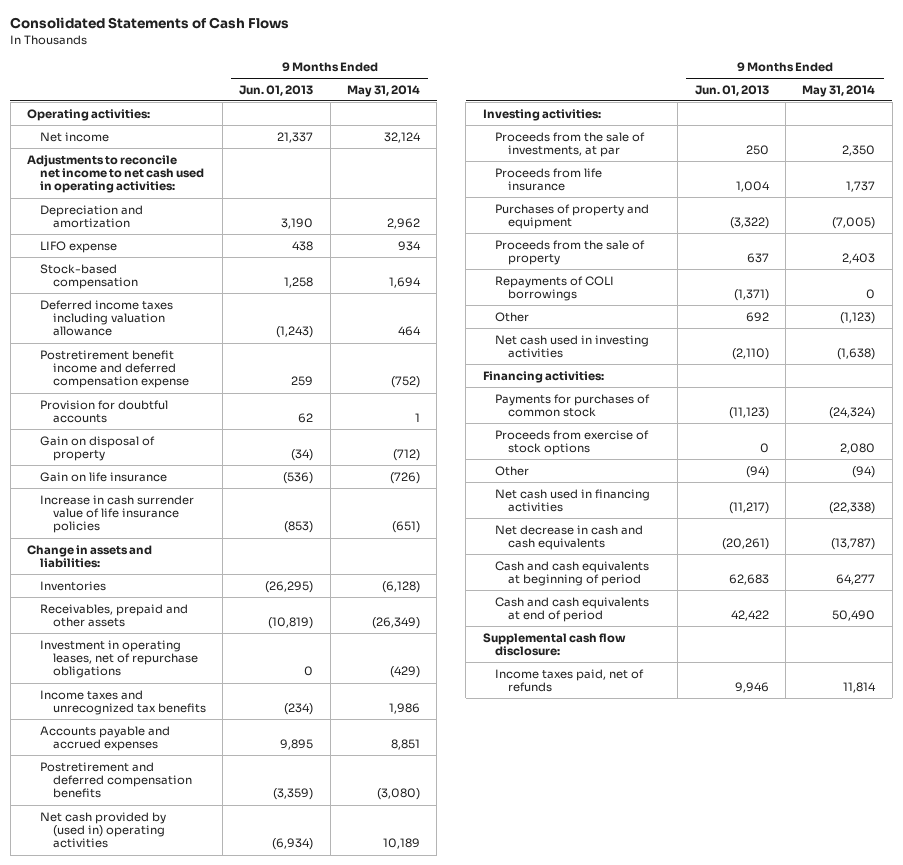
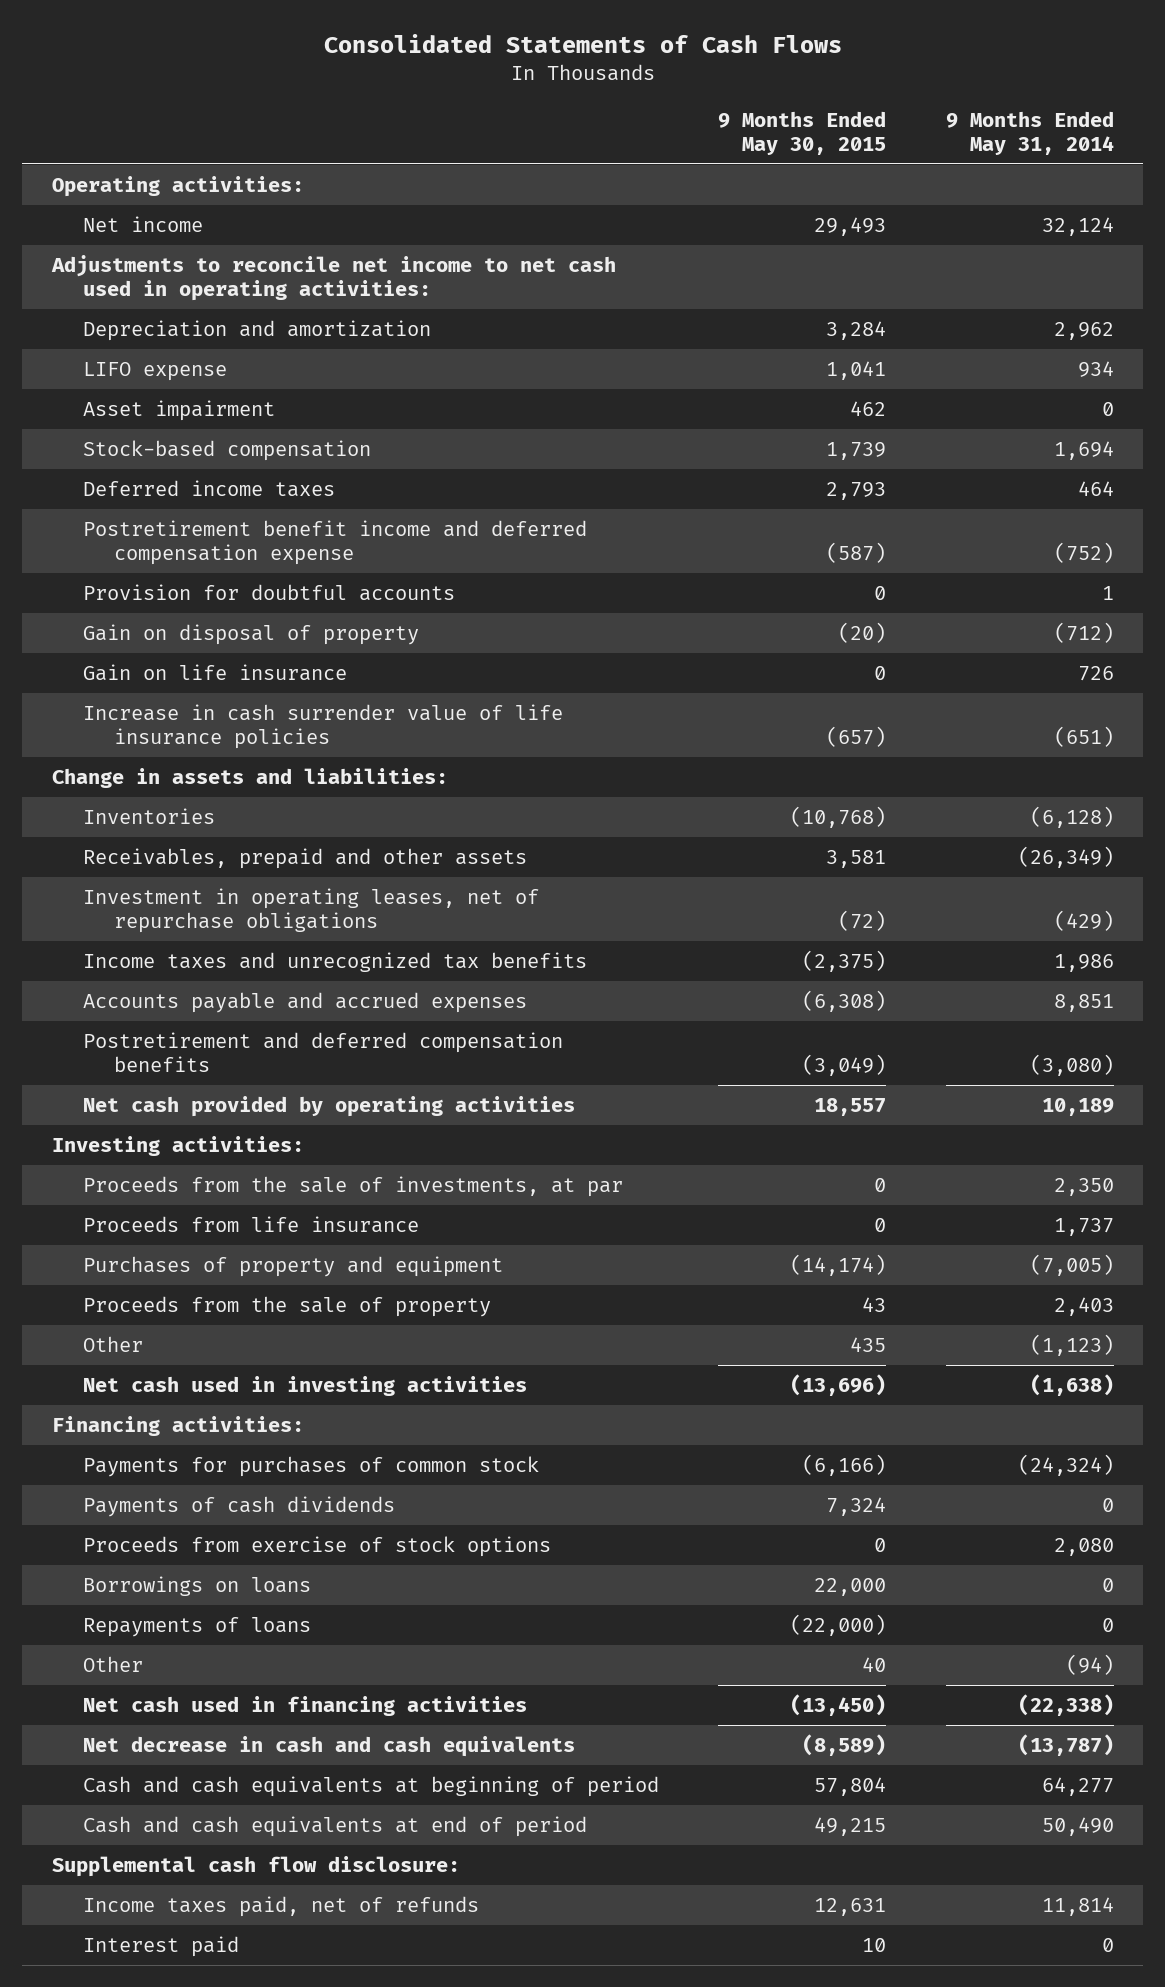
- | 9 Months Ended Jun. 01, 2013 | 9 Months Ended May 31, 2014
+ | 9 Months Ended May 30, 2015 | 9 Months Ended May 31, 2014
+ Asset impairment | 462 | 0
- Deferred income taxes including valuation allowance | (1,243) | 464
+ Deferred income taxes | 2,793 | 464
- Gain on life insurance | (536) | (726)
+ Gain on life insurance | 0 | 726
- Net cash provided by (used in) operating activities | (6,934) | 10,189
+ Net cash provided by operating activities | 18,557 | 10,189
- Repayments of COLI borrowings | (1,371) | 0
+ Payments of cash dividends | 7,324 | 0
+ Borrowings on loans | 22,000 | 0
+ Repayments of loans | (22,000) | 0
+ Interest paid | 10 | 0

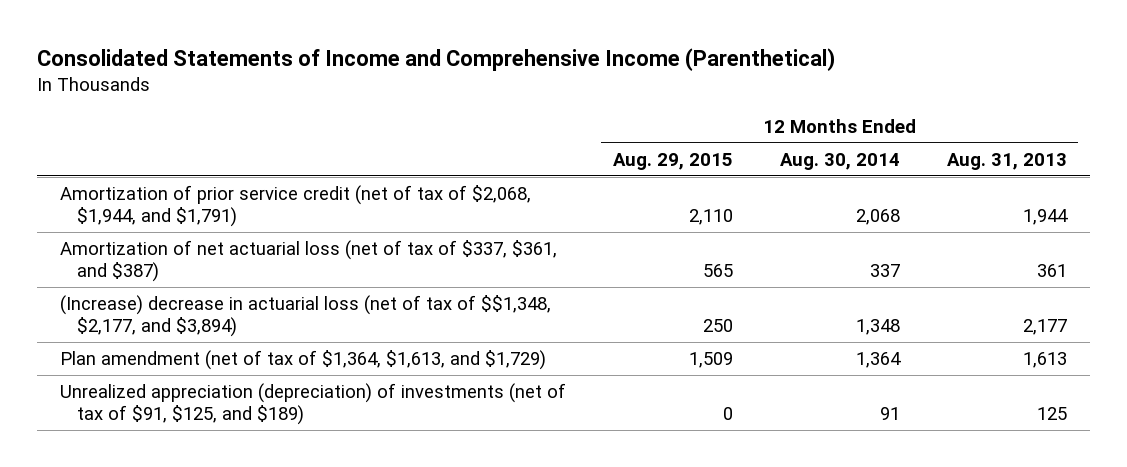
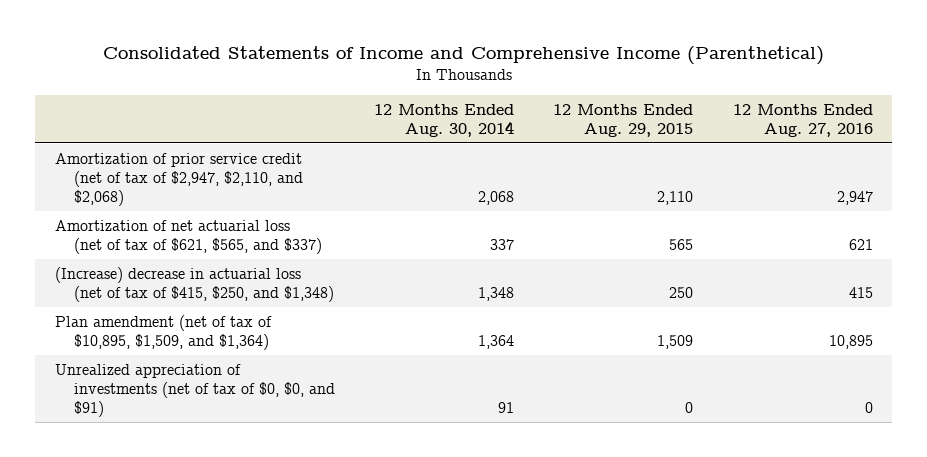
- | 12 Months Ended Aug. 29, 2015 | 12 Months Ended Aug. 30, 2014 | 12 Months Ended Aug. 31, 2013
+ | 12 Months Ended Aug. 30, 2014 | 12 Months Ended Aug. 29, 2015 | 12 Months Ended Aug. 27, 2016
- Amortization of prior service credit (net of tax of $2,068, $1,944, and $1,791) | 2,110 | 2,068 | 1,944
- Amortization of net actuarial loss (net of tax of $337, $361, and $387) | 565 | 337 | 361
- (Increase) decrease in actuarial loss (net of tax of $$1,348, $2,177, and $3,894) | 250 | 1,348 | 2,177
- Plan amendment (net of tax of $1,364, $1,613, and $1,729) | 1,509 | 1,364 | 1,613
- Unrealized appreciation (depreciation) of investments (net of tax of $91, $125, and $189) | 0 | 91 | 125
+ Amortization of prior service credit (net of tax of $2,947, $2,110, and $2,068) | 2,068 | 2,110 | 2,947
+ Amortization of net actuarial loss (net of tax of $621, $565, and $337) | 337 | 565 | 621
+ (Increase) decrease in actuarial loss (net of tax of $415, $250, and $1,348) | 1,348 | 250 | 415
+ Plan amendment (net of tax of $10,895, $1,509, and $1,364) | 1,364 | 1,509 | 10,895
+ Unrealized appreciation of investments (net of tax of $0, $0, and $91) | 91 | 0 | 0

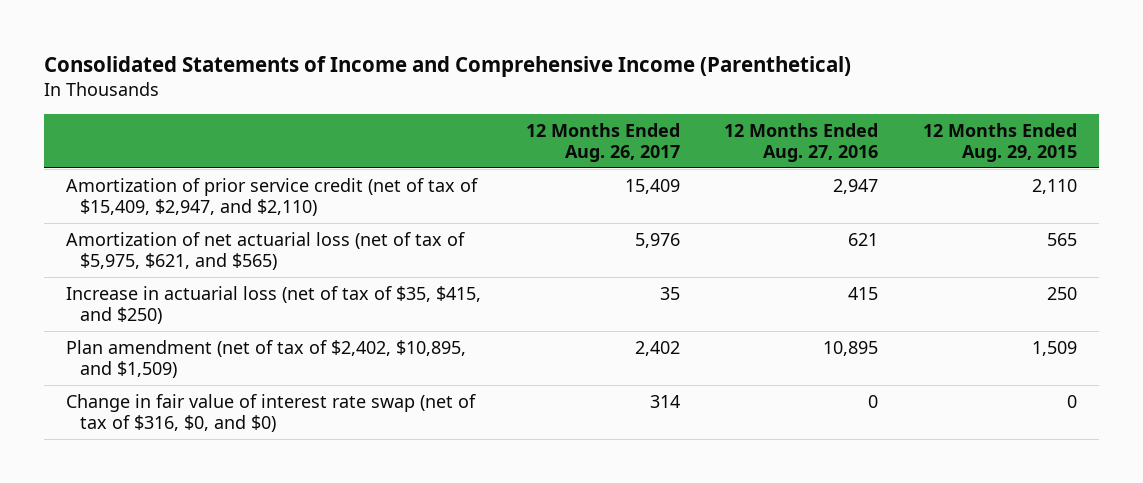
- | 12 Months Ended Aug. 30, 2014 | 12 Months Ended Aug. 29, 2015 | 12 Months Ended Aug. 27, 2016
+ | 12 Months Ended Aug. 26, 2017 | 12 Months Ended Aug. 27, 2016 | 12 Months Ended Aug. 29, 2015
- Amortization of prior service credit (net of tax of $2,947, $2,110, and $2,068) | 2,068 | 2,110 | 2,947
- Amortization of net actuarial loss (net of tax of $621, $565, and $337) | 337 | 565 | 621
- (Increase) decrease in actuarial loss (net of tax of $415, $250, and $1,348) | 1,348 | 250 | 415
- Plan amendment (net of tax of $10,895, $1,509, and $1,364) | 1,364 | 1,509 | 10,895
- Unrealized appreciation of investments (net of tax of $0, $0, and $91) | 91 | 0 | 0
+ Amortization of prior service credit (net of tax of $15,409, $2,947, and $2,110) | 15,409 | 2,947 | 2,110
+ Amortization of net actuarial loss (net of tax of $5,975, $621, and $565) | 5,976 | 621 | 565
+ Increase in actuarial loss (net of tax of $35, $415, and $250) | 35 | 415 | 250
+ Plan amendment (net of tax of $2,402, $10,895, and $1,509) | 2,402 | 10,895 | 1,509
+ Change in fair value of interest rate swap (net of tax of $316, $0, and $0) | 314 | 0 | 0

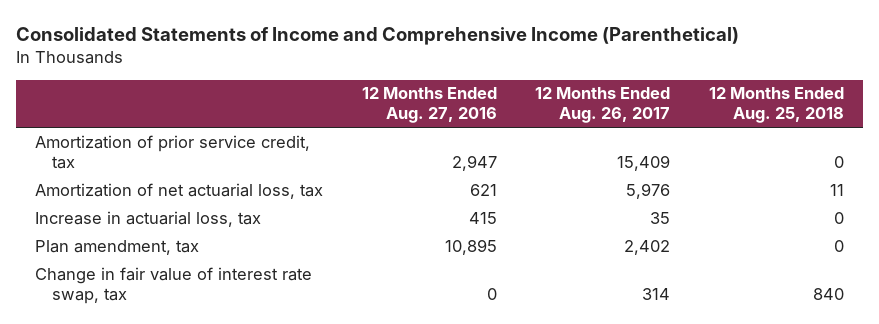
- | 12 Months Ended Aug. 26, 2017 | 12 Months Ended Aug. 27, 2016 | 12 Months Ended Aug. 29, 2015
+ | 12 Months Ended Aug. 27, 2016 | 12 Months Ended Aug. 26, 2017 | 12 Months Ended Aug. 25, 2018
- Amortization of prior service credit (net of tax of $15,409, $2,947, and $2,110) | 15,409 | 2,947 | 2,110
- Amortization of net actuarial loss (net of tax of $5,975, $621, and $565) | 5,976 | 621 | 565
- Increase in actuarial loss (net of tax of $35, $415, and $250) | 35 | 415 | 250
- Plan amendment (net of tax of $2,402, $10,895, and $1,509) | 2,402 | 10,895 | 1,509
- Change in fair value of interest rate swap (net of tax of $316, $0, and $0) | 314 | 0 | 0
+ Amortization of prior service credit, tax | 2,947 | 15,409 | 0
+ Amortization of net actuarial loss, tax | 621 | 5,976 | 11
+ Increase in actuarial loss, tax | 415 | 35 | 0
+ Plan amendment, tax | 10,895 | 2,402 | 0
+ Change in fair value of interest rate swap, tax | 0 | 314 | 840

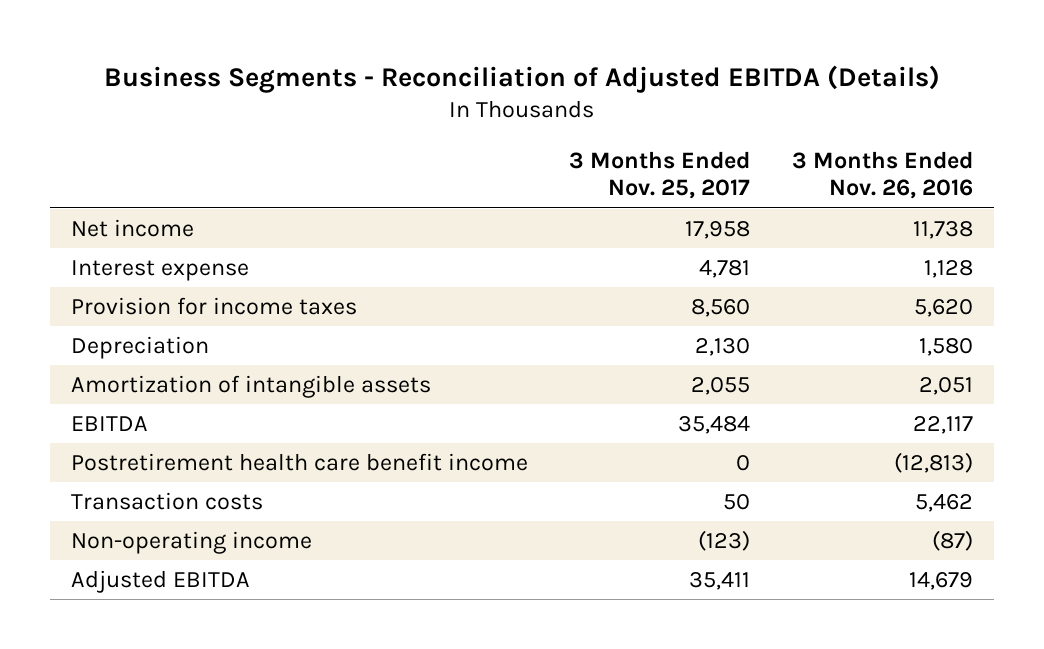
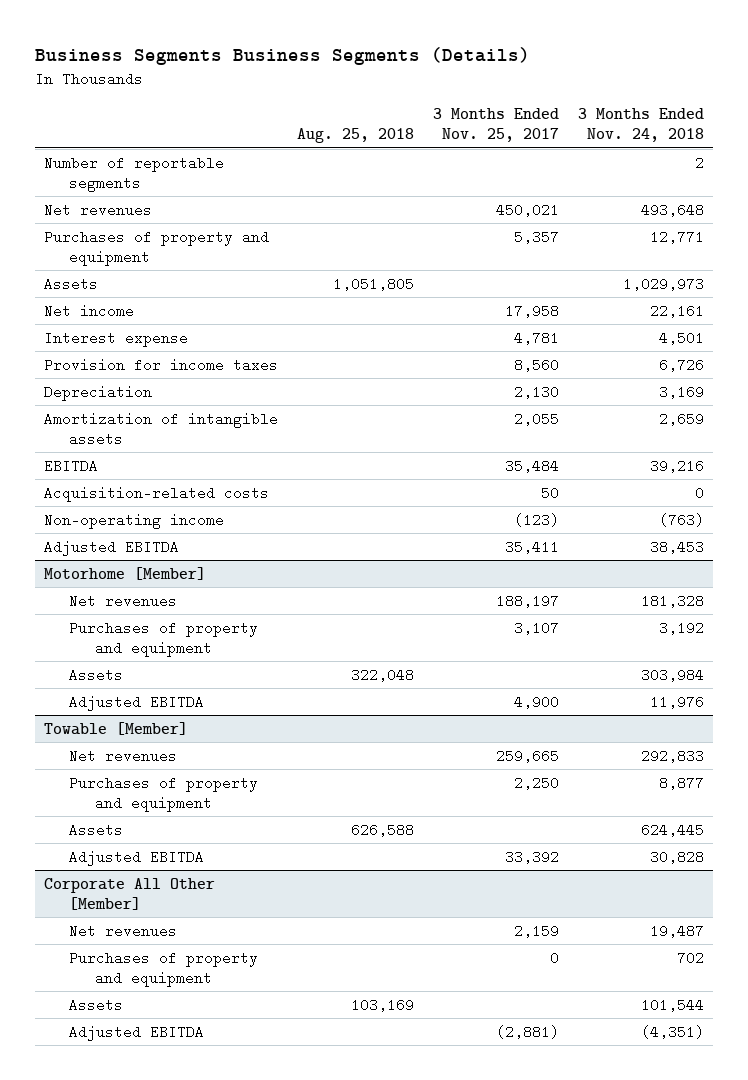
- Business Segments - Reconciliation of Adjusted EBITDA (Details)
+ Business Segments Business Segments (Details)
- | 3 Months Ended Nov. 25, 2017 | 3 Months Ended Nov. 26, 2016
+ | Aug. 25, 2018 | 3 Months Ended Nov. 25, 2017 | 3 Months Ended Nov. 24, 2018
+ Number of reportable segments | | | 2
+ Net revenues | | 450,021 | 493,648
+ Purchases of property and equipment | | 5,357 | 12,771
+ Assets | 1,051,805 | | 1,029,973
- Postretirement health care benefit income | 0 | (12,813)
- Transaction costs | 50 | 5,462
+ Acquisition-related costs | | 50 | 0
+ Motorhome [Member]
+ Net revenues | | 188,197 | 181,328
+ Purchases of property and equipment | | 3,107 | 3,192
+ Assets | 322,048 | | 303,984
+ Adjusted EBITDA | | 4,900 | 11,976
+ Towable [Member]
+ Net revenues | | 259,665 | 292,833
+ Purchases of property and equipment | | 2,250 | 8,877
+ Assets | 626,588 | | 624,445
+ Adjusted EBITDA | | 33,392 | 30,828
+ Corporate All Other [Member]
+ Net revenues | | 2,159 | 19,487
+ Purchases of property and equipment | | 0 | 702
+ Assets | 103,169 | | 101,544
+ Adjusted EBITDA | | (2,881) | (4,351)

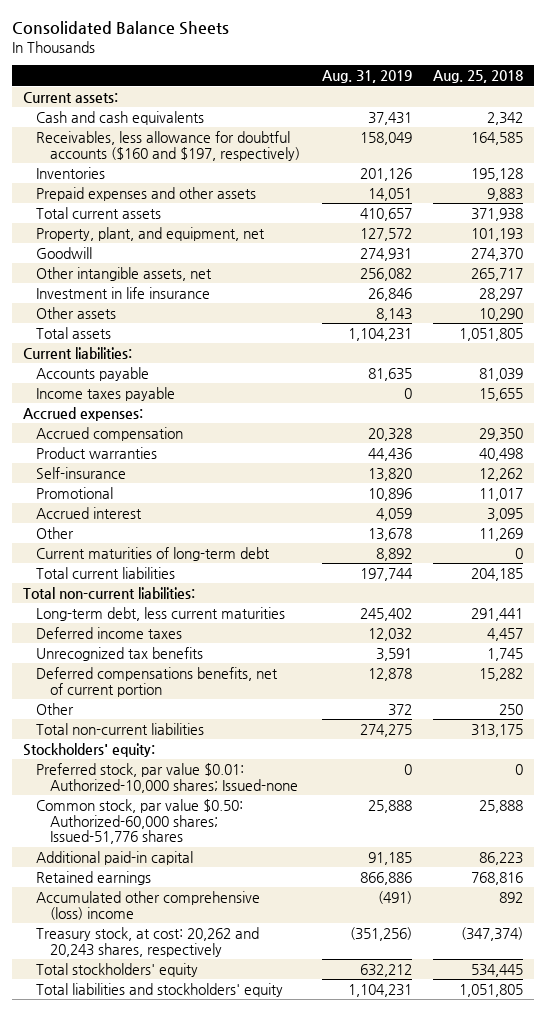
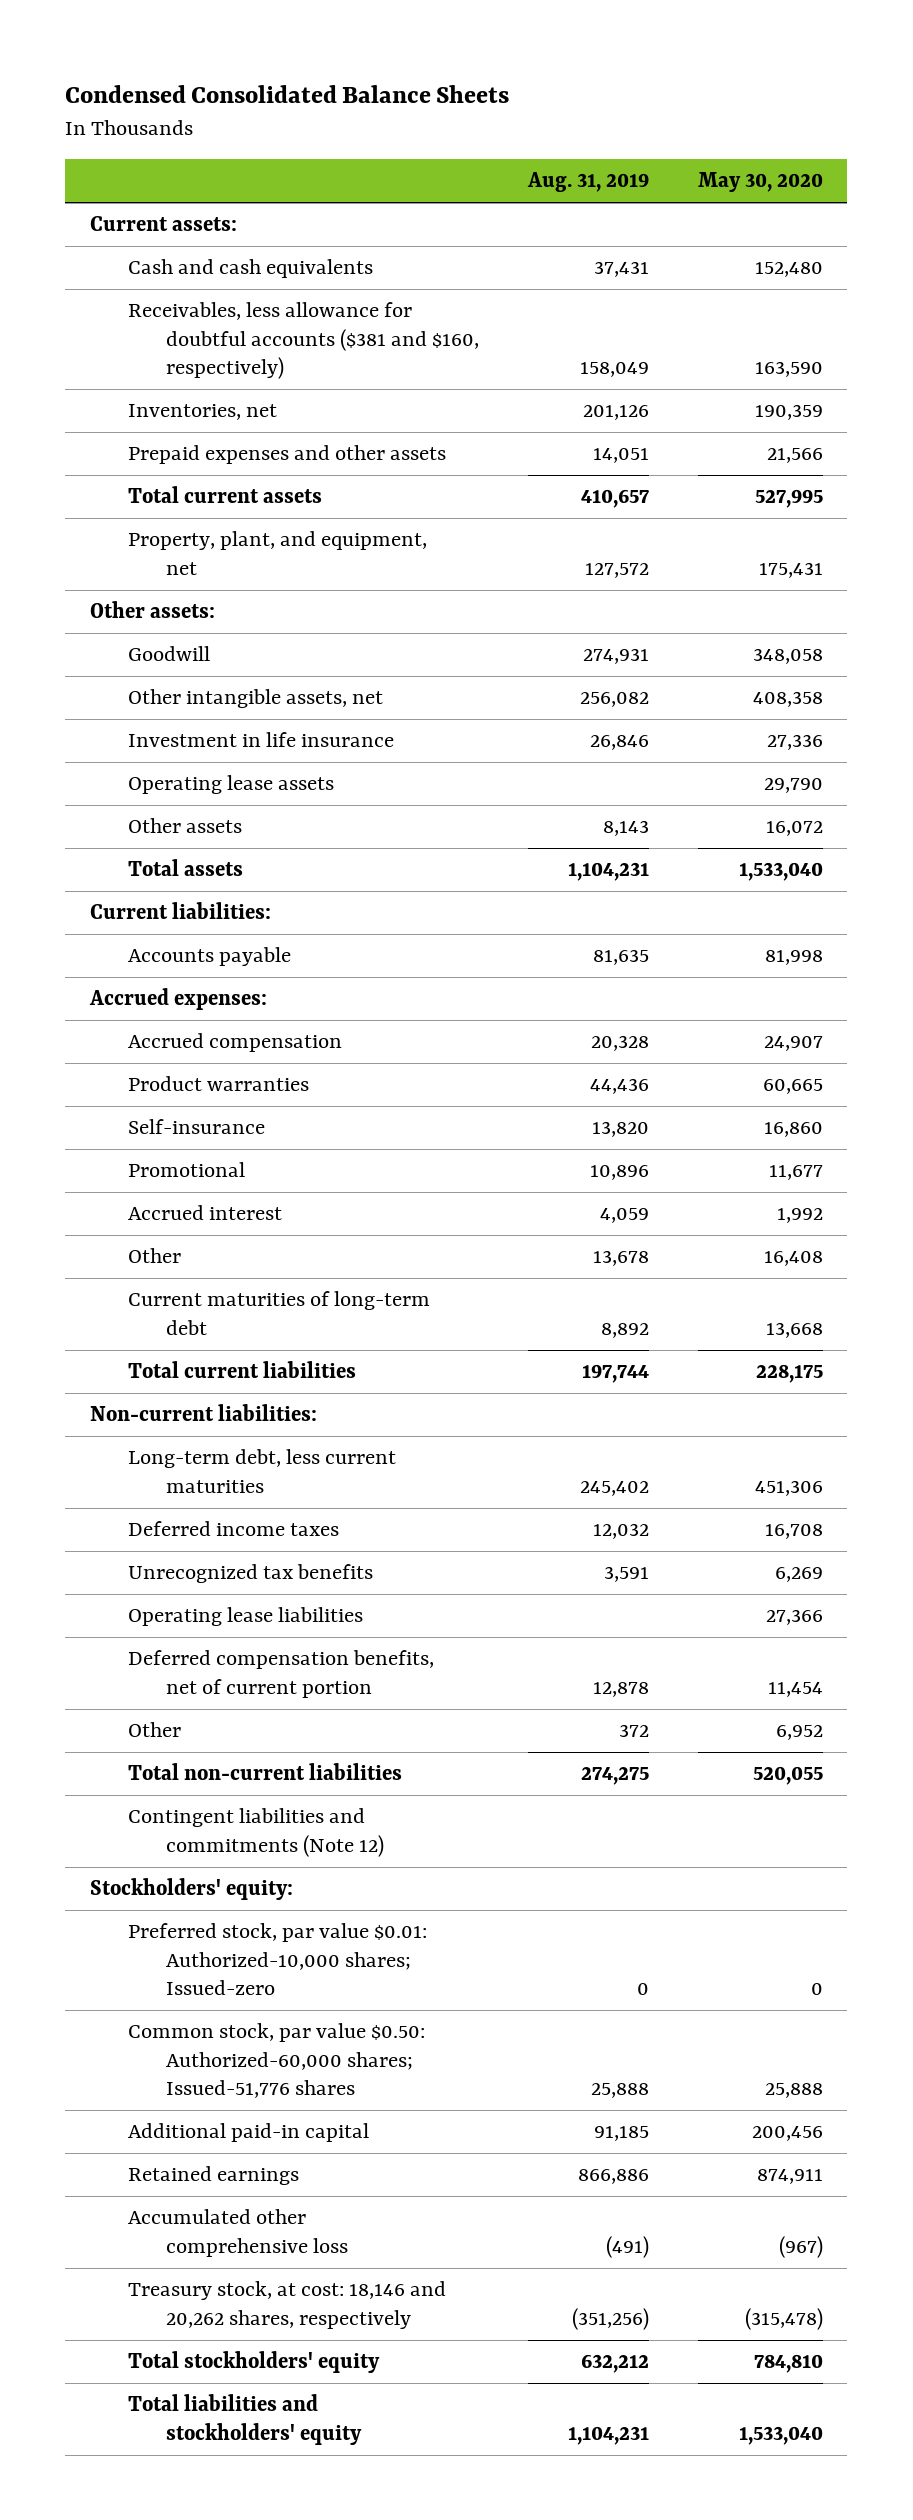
- Consolidated Balance Sheets
+ Condensed Consolidated Balance Sheets
- | Aug. 31, 2019 | Aug. 25, 2018
+ | Aug. 31, 2019 | May 30, 2020
- Receivables, less allowance for doubtful accounts ($160 and $197, respectively) | 158,049 | 164,585
- Inventories | 201,126 | 195,128
+ Receivables, less allowance for doubtful accounts ($381 and $160, respectively) | 158,049 | 163,590
+ Inventories, net | 201,126 | 190,359
+ Other assets:
+ Operating lease assets | | 29,790
- Income taxes payable | 0 | 15,655
- Total non-current liabilities:
+ Non-current liabilities:
- Deferred compensations benefits, net of current portion | 12,878 | 15,282
+ Operating lease liabilities | | 27,366
+ Deferred compensation benefits, net of current portion | 12,878 | 11,454
+ Contingent liabilities and commitments (Note 12)
- Preferred stock, par value $0.01: Authorized-10,000 shares; Issued-none | 0 | 0
+ Preferred stock, par value $0.01: Authorized-10,000 shares; Issued-zero | 0 | 0
- Accumulated other comprehensive (loss) income | (491) | 892
- Treasury stock, at cost: 20,262 and 20,243 shares, respectively | (351,256) | (347,374)
+ Accumulated other comprehensive loss | (491) | (967)
+ Treasury stock, at cost: 18,146 and 20,262 shares, respectively | (351,256) | (315,478)

